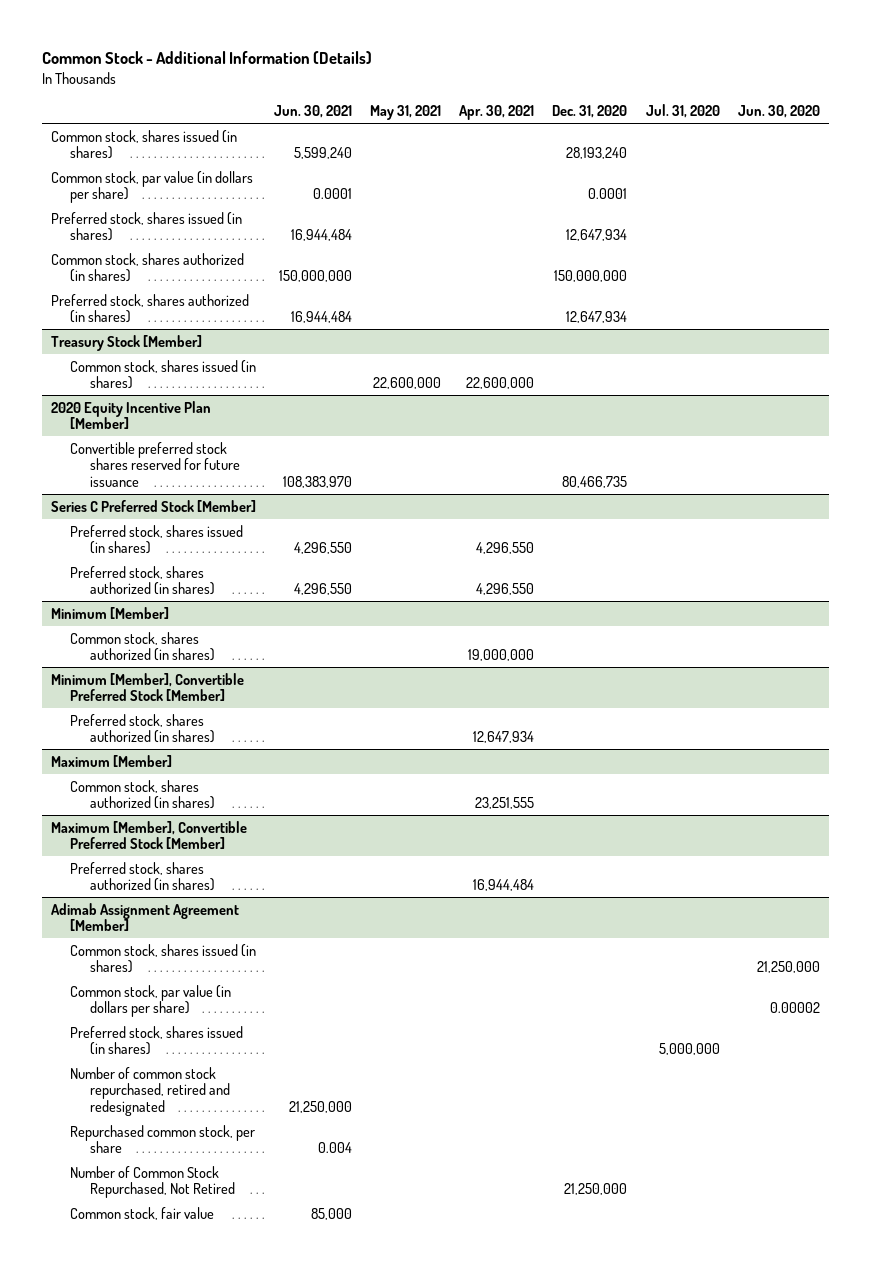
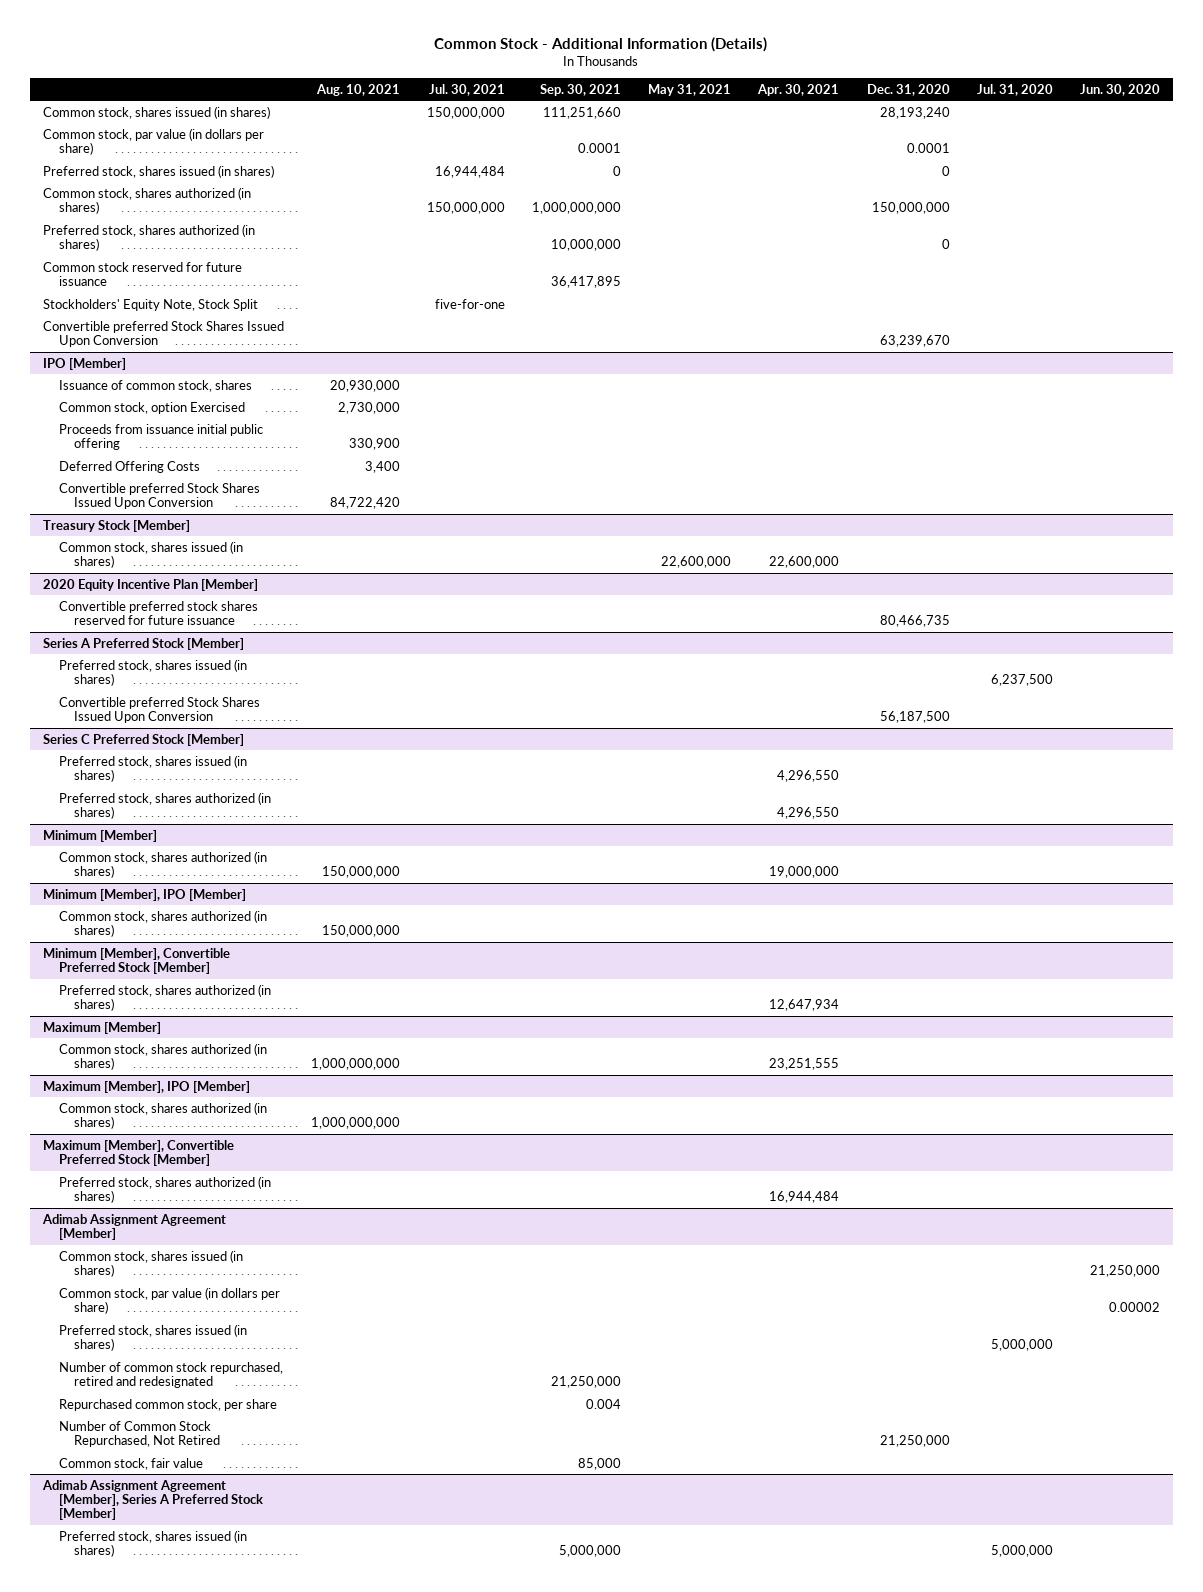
- | Jun. 30, 2021 | May 31, 2021 | Apr. 30, 2021 | Dec. 31, 2020 | Jul. 31, 2020 | Jun. 30, 2020
+ | Aug. 10, 2021 | Jul. 30, 2021 | Sep. 30, 2021 | May 31, 2021 | Apr. 30, 2021 | Dec. 31, 2020 | Jul. 31, 2020 | Jun. 30, 2020
- Preferred stock, shares issued (in shares) | 16,944,484 | | | 12,647,934 | |
+ Preferred stock, shares issued (in shares) | | 16,944,484 | 0 | | | 0 | |
- Preferred stock, shares authorized (in shares) | 16,944,484 | | | 12,647,934 | |
+ Preferred stock, shares authorized (in shares) | | | 10,000,000 | | | 0 | |
+ Common stock reserved for future issuance | | | 36,417,895 | | | | |
+ Stockholders' Equity Note, Stock Split | | five-for-one | | | | | |
+ Convertible preferred Stock Shares Issued Upon Conversion | | | | | | 63,239,670 | |
+ IPO [Member]
+ Issuance of common stock, shares | 20,930,000 | | | | | | |
+ Common stock, option Exercised | 2,730,000 | | | | | | |
+ Proceeds from issuance initial public offering | 330,900 | | | | | | |
+ Deferred Offering Costs | 3,400 | | | | | | |
+ Convertible preferred Stock Shares Issued Upon Conversion | 84,722,420 | | | | | | |
+ Series A Preferred Stock [Member]
+ Preferred stock, shares issued (in shares) | | | | | | | 6,237,500 |
+ Convertible preferred Stock Shares Issued Upon Conversion | | | | | | 56,187,500 | |
+ Minimum [Member], IPO [Member]
+ Common stock, shares authorized (in shares) | 150,000,000 | | | | | | |
+ Maximum [Member], IPO [Member]
+ Common stock, shares authorized (in shares) | 1,000,000,000 | | | | | | |
+ Adimab Assignment Agreement [Member], Series A Preferred Stock [Member]
+ Preferred stock, shares issued (in shares) | | | 5,000,000 | | | | 5,000,000 |

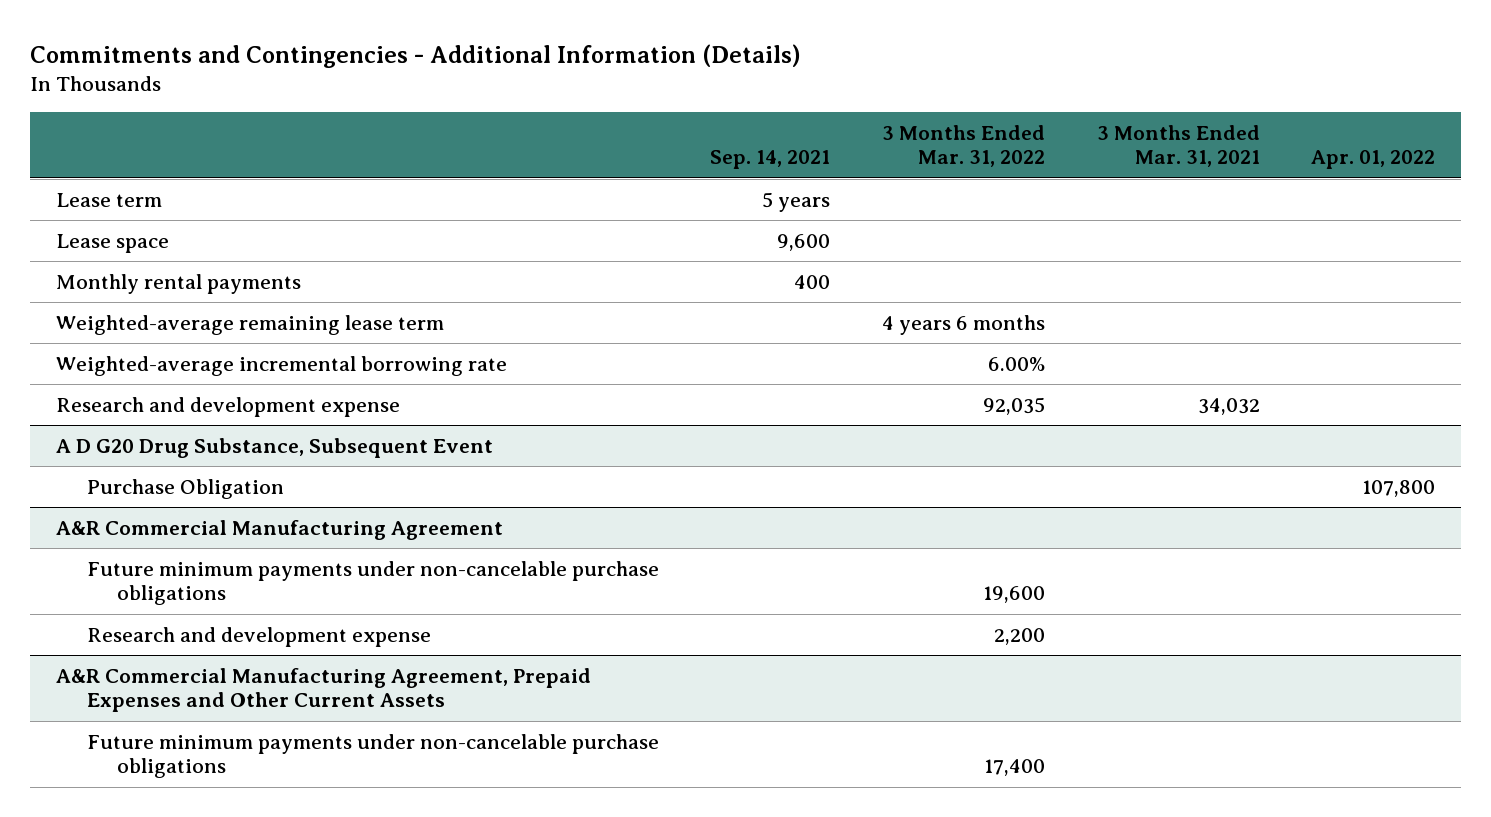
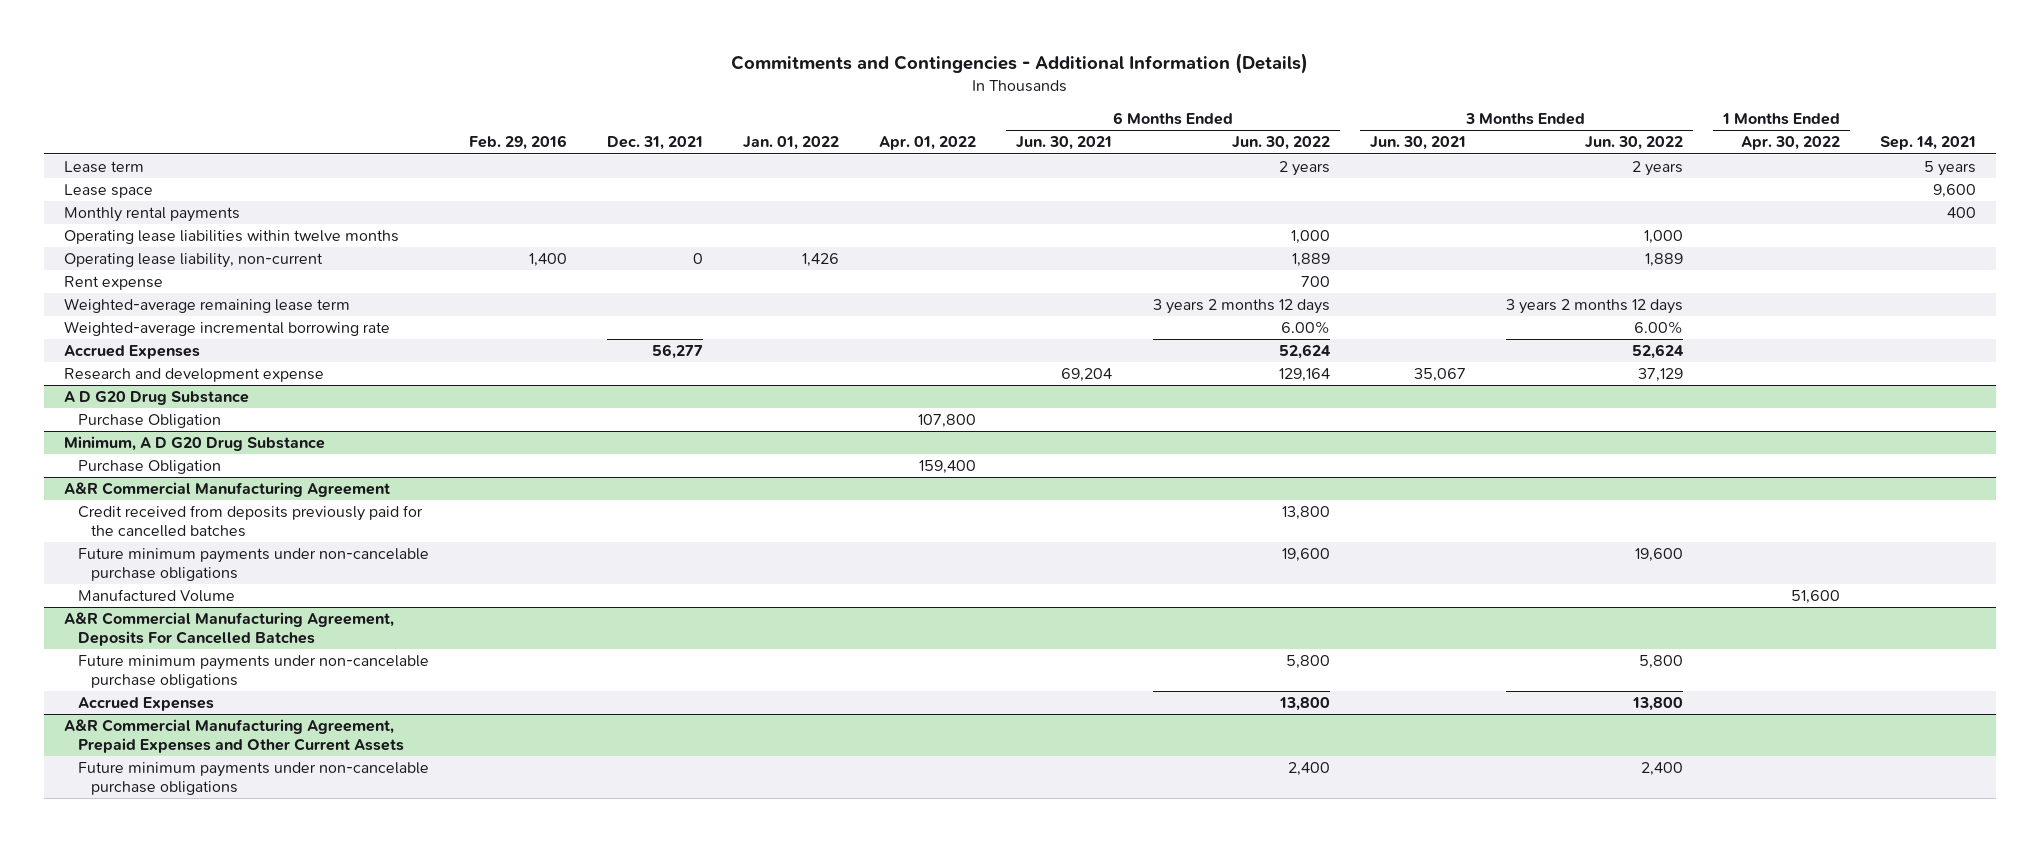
- | Sep. 14, 2021 | 3 Months Ended Mar. 31, 2022 | 3 Months Ended Mar. 31, 2021 | Apr. 01, 2022
+ | Feb. 29, 2016 | Dec. 31, 2021 | Jan. 01, 2022 | Apr. 01, 2022 | 6 Months Ended Jun. 30, 2021 | 6 Months Ended Jun. 30, 2022 | 3 Months Ended Jun. 30, 2021 | 3 Months Ended Jun. 30, 2022 | 1 Months Ended Apr. 30, 2022 | Sep. 14, 2021
+ Operating lease liabilities within twelve months | | | | | | 1,000 | | 1,000 | |
+ Operating lease liability, non-current | 1,400 | 0 | 1,426 | | | 1,889 | | 1,889 | |
+ Rent expense | | | | | | 700 | | | |
+ Accrued Expenses | | 56,277 | | | | 52,624 | | 52,624 | |
- A D G20 Drug Substance, Subsequent Event
+ A D G20 Drug Substance
+ Minimum, A D G20 Drug Substance
+ Purchase Obligation | | | | 159,400 | | | | | |
@ A&R Commercial Manufacturing Agreement
+ Credit received from deposits previously paid for the cancelled batches | | | | | | 13,800 | | | |
- Research and development expense | | 2,200 | |
+ Manufactured Volume | | | | | | | | | 51,600 |
+ A&R Commercial Manufacturing Agreement, Deposits For Cancelled Batches
+ Future minimum payments under non-cancelable purchase obligations | | | | | | 5,800 | | 5,800 | |
+ Accrued Expenses | | | | | | 13,800 | | 13,800 | |

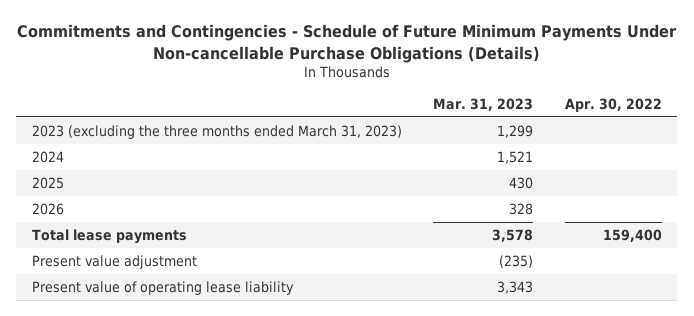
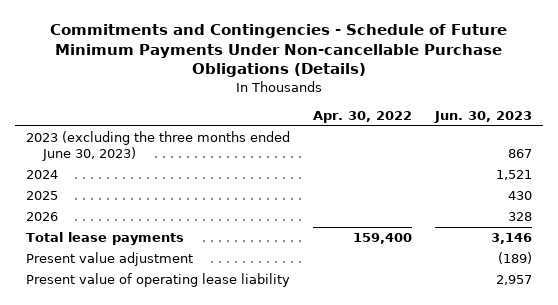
- | Mar. 31, 2023 | Apr. 30, 2022
+ | Apr. 30, 2022 | Jun. 30, 2023
- 2023 (excluding the three months ended March 31, 2023) | 1,299 |
+ 2023 (excluding the three months ended June 30, 2023) | | 867

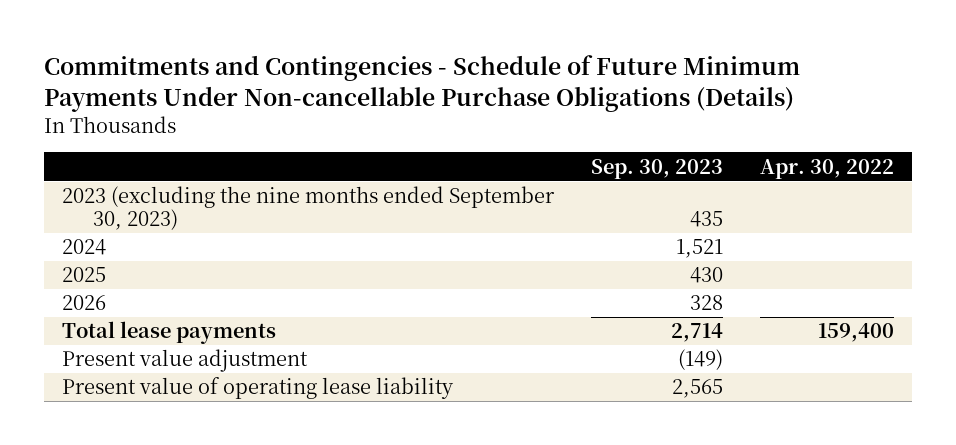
- | Apr. 30, 2022 | Jun. 30, 2023
+ | Sep. 30, 2023 | Apr. 30, 2022
- 2023 (excluding the three months ended June 30, 2023) | | 867
+ 2023 (excluding the nine months ended September 30, 2023) | 435 |

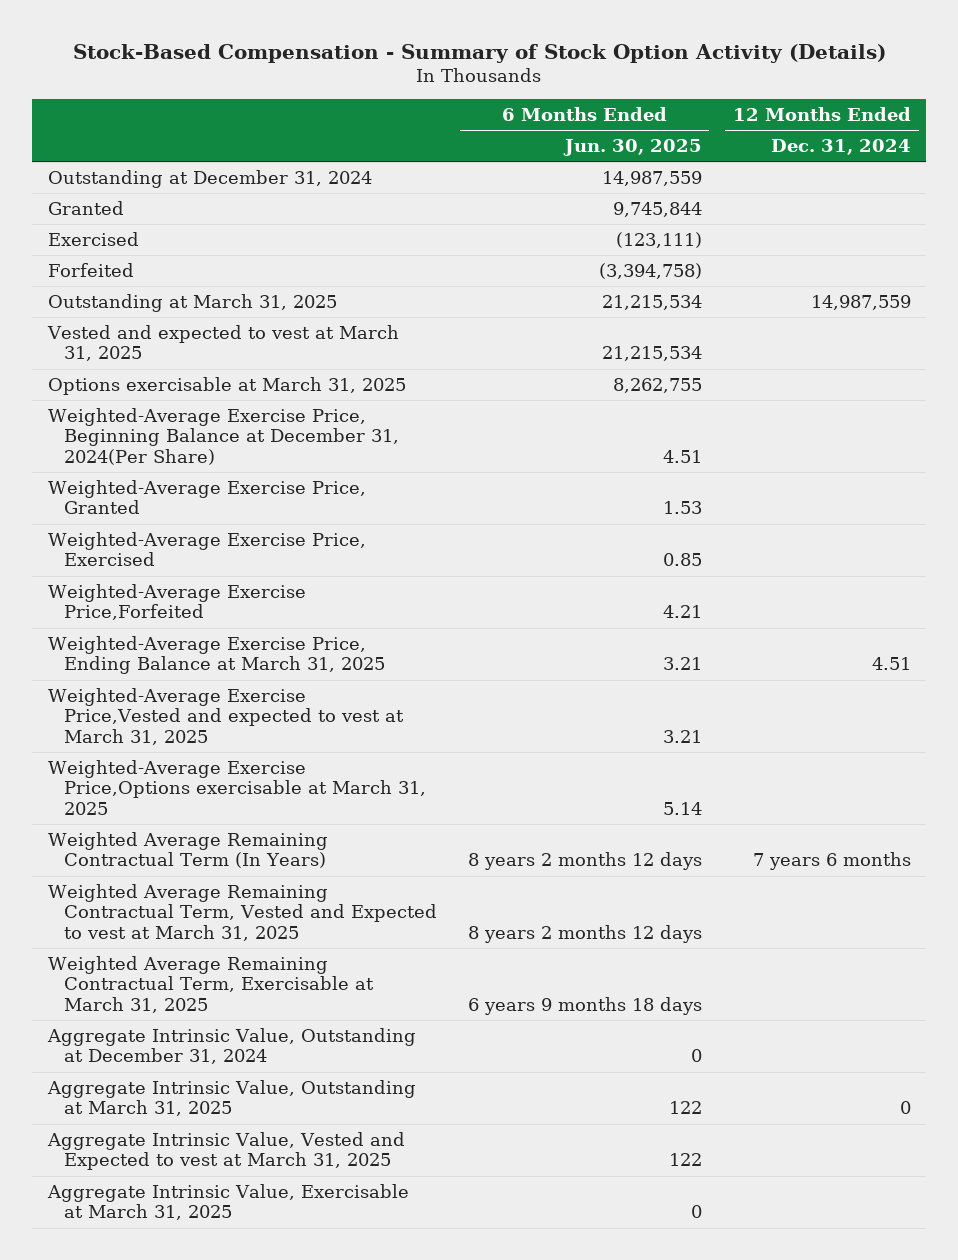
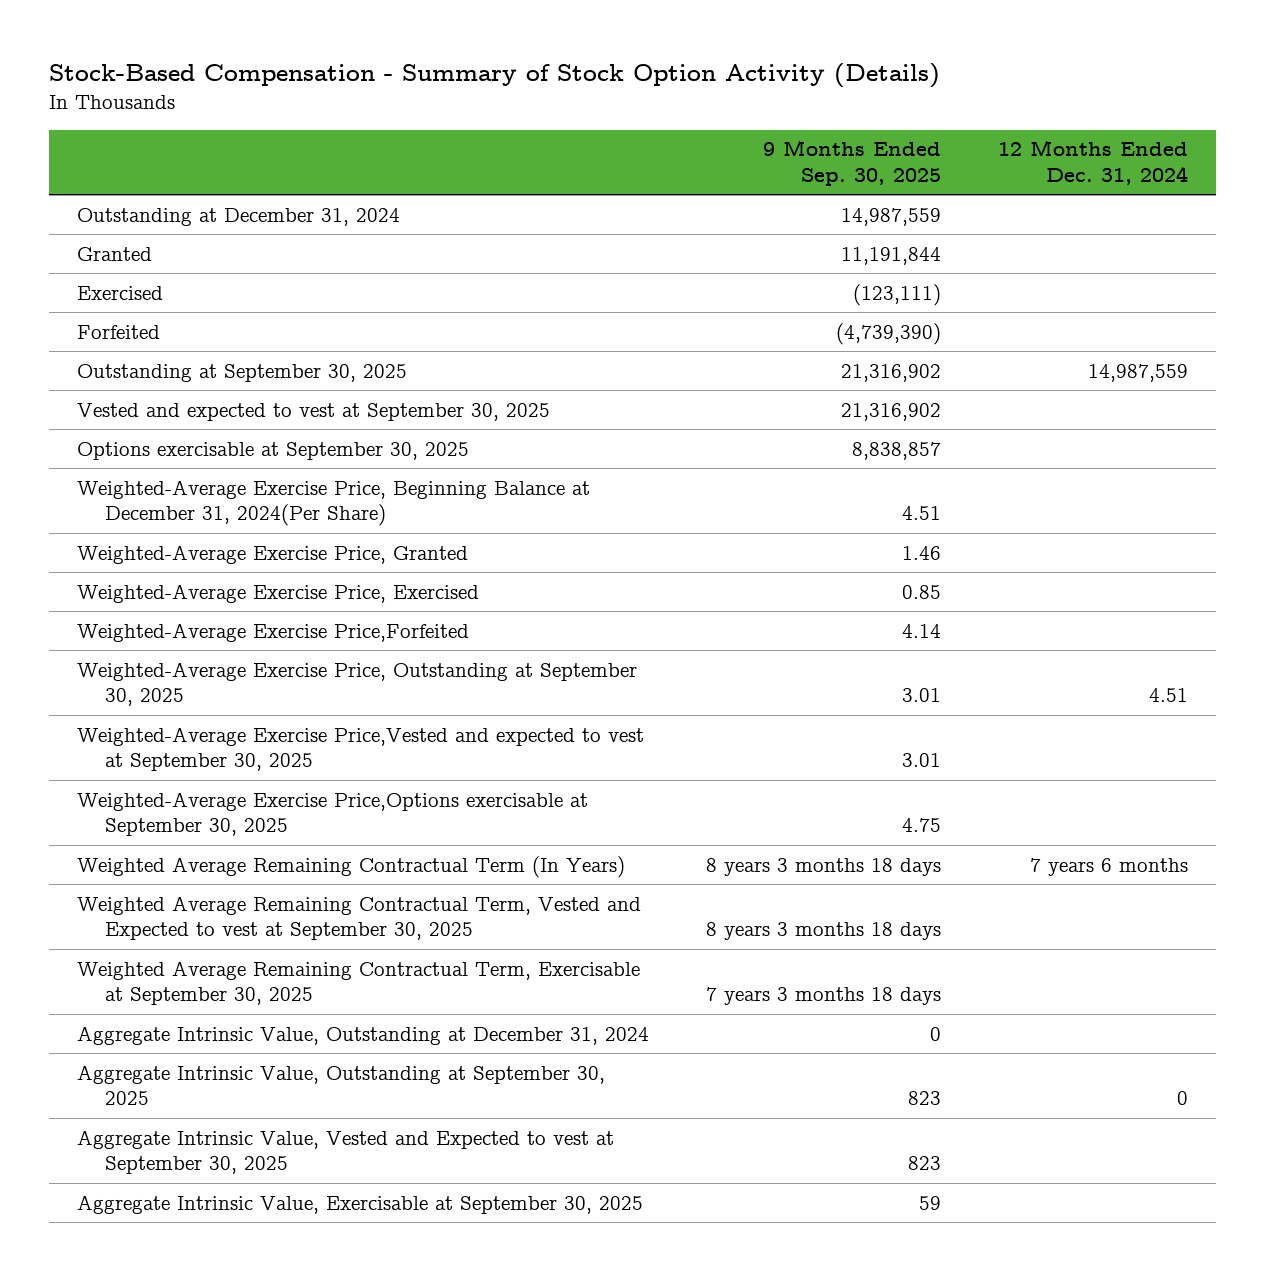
- | 6 Months Ended Jun. 30, 2025 | 12 Months Ended Dec. 31, 2024
+ | 9 Months Ended Sep. 30, 2025 | 12 Months Ended Dec. 31, 2024
- Outstanding at March 31, 2025 | 21,215,534 | 14,987,559
- Vested and expected to vest at March 31, 2025 | 21,215,534 |
- Options exercisable at March 31, 2025 | 8,262,755 |
+ Outstanding at September 30, 2025 | 21,316,902 | 14,987,559
+ Vested and expected to vest at September 30, 2025 | 21,316,902 |
+ Options exercisable at September 30, 2025 | 8,838,857 |
- Weighted-Average Exercise Price, Ending Balance at March 31, 2025 | 3.21 | 4.51
- Weighted-Average Exercise Price,Vested and expected to vest at March 31, 2025 | 3.21 |
- Weighted-Average Exercise Price,Options exercisable at March 31, 2025 | 5.14 |
+ Weighted-Average Exercise Price, Outstanding at September 30, 2025 | 3.01 | 4.51
+ Weighted-Average Exercise Price,Vested and expected to vest at September 30, 2025 | 3.01 |
+ Weighted-Average Exercise Price,Options exercisable at September 30, 2025 | 4.75 |
- Weighted Average Remaining Contractual Term, Vested and Expected to vest at March 31, 2025 | 8 years 2 months 12 days |
- Weighted Average Remaining Contractual Term, Exercisable at March 31, 2025 | 6 years 9 months 18 days |
+ Weighted Average Remaining Contractual Term, Vested and Expected to vest at September 30, 2025 | 8 years 3 months 18 days |
+ Weighted Average Remaining Contractual Term, Exercisable at September 30, 2025 | 7 years 3 months 18 days |
- Aggregate Intrinsic Value, Outstanding at March 31, 2025 | 122 | 0
- Aggregate Intrinsic Value, Vested and Expected to vest at March 31, 2025 | 122 |
- Aggregate Intrinsic Value, Exercisable at March 31, 2025 | 0 |
+ Aggregate Intrinsic Value, Outstanding at September 30, 2025 | 823 | 0
+ Aggregate Intrinsic Value, Vested and Expected to vest at September 30, 2025 | 823 |
+ Aggregate Intrinsic Value, Exercisable at September 30, 2025 | 59 |

